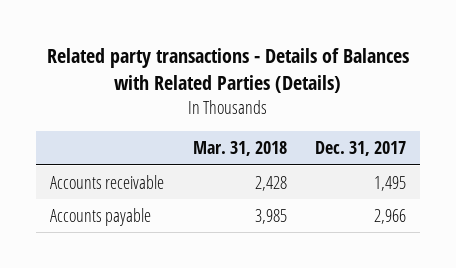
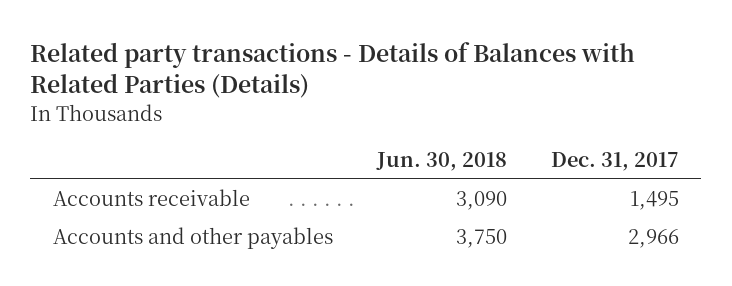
- | Mar. 31, 2018 | Dec. 31, 2017
+ | Jun. 30, 2018 | Dec. 31, 2017
- Accounts payable | 3,985 | 2,966
+ Accounts and other payables | 3,750 | 2,966

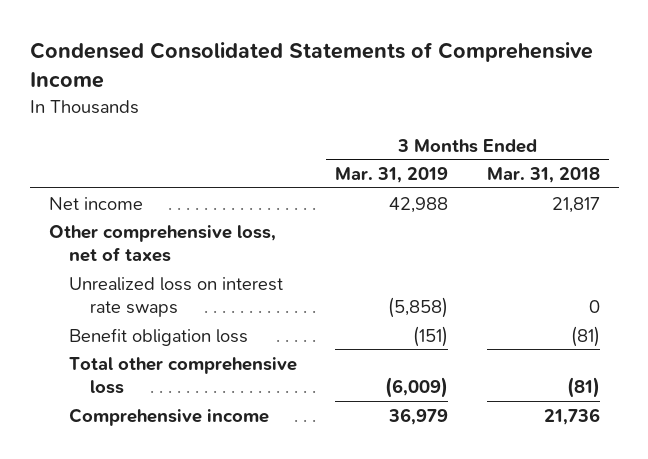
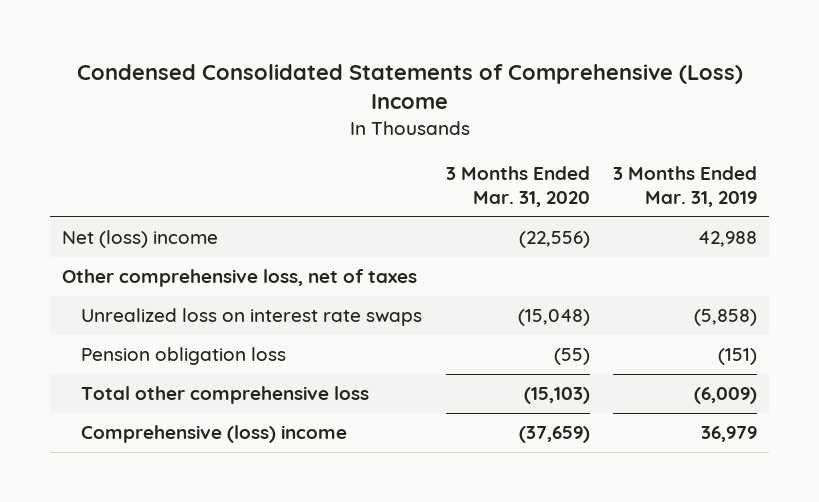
- Condensed Consolidated Statements of Comprehensive Income
+ Condensed Consolidated Statements of Comprehensive (Loss) Income
- | 3 Months Ended Mar. 31, 2019 | 3 Months Ended Mar. 31, 2018
+ | 3 Months Ended Mar. 31, 2020 | 3 Months Ended Mar. 31, 2019
- Net income | 42,988 | 21,817
+ Net (loss) income | (22,556) | 42,988
- Benefit obligation loss | (151) | (81)
+ Pension obligation loss | (55) | (151)
- Comprehensive income | 36,979 | 21,736
+ Comprehensive (loss) income | (37,659) | 36,979

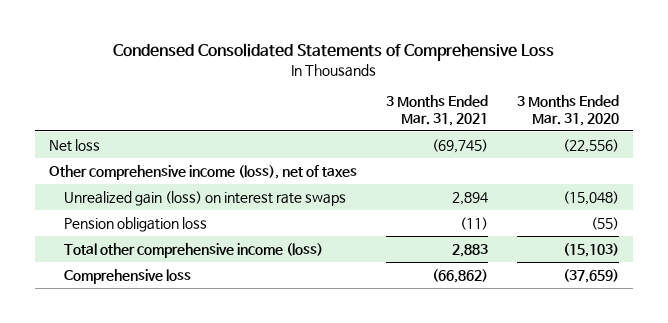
- Condensed Consolidated Statements of Comprehensive (Loss) Income
+ Condensed Consolidated Statements of Comprehensive Loss
- | 3 Months Ended Mar. 31, 2020 | 3 Months Ended Mar. 31, 2019
+ | 3 Months Ended Mar. 31, 2021 | 3 Months Ended Mar. 31, 2020
- Net (loss) income | (22,556) | 42,988
- Other comprehensive loss, net of taxes
- Unrealized loss on interest rate swaps | (15,048) | (5,858)
+ Net loss | (69,745) | (22,556)
+ Other comprehensive income (loss), net of taxes
+ Unrealized gain (loss) on interest rate swaps | 2,894 | (15,048)
- Total other comprehensive loss | (15,103) | (6,009)
- Comprehensive (loss) income | (37,659) | 36,979
+ Total other comprehensive income (loss) | 2,883 | (15,103)
+ Comprehensive loss | (66,862) | (37,659)

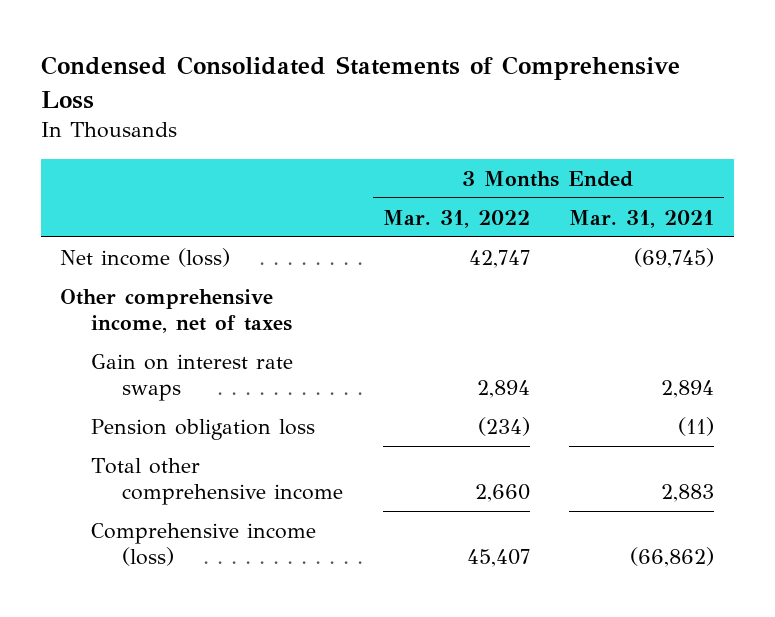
- | 3 Months Ended Mar. 31, 2021 | 3 Months Ended Mar. 31, 2020
+ | 3 Months Ended Mar. 31, 2022 | 3 Months Ended Mar. 31, 2021
- Net loss | (69,745) | (22,556)
- Other comprehensive income (loss), net of taxes
- Unrealized gain (loss) on interest rate swaps | 2,894 | (15,048)
+ Net income (loss) | 42,747 | (69,745)
+ Other comprehensive income, net of taxes
+ Gain on interest rate swaps | 2,894 | 2,894
- Total other comprehensive income (loss) | 2,883 | (15,103)
- Comprehensive loss | (66,862) | (37,659)
+ Total other comprehensive income | 2,660 | 2,883
+ Comprehensive income (loss) | 45,407 | (66,862)

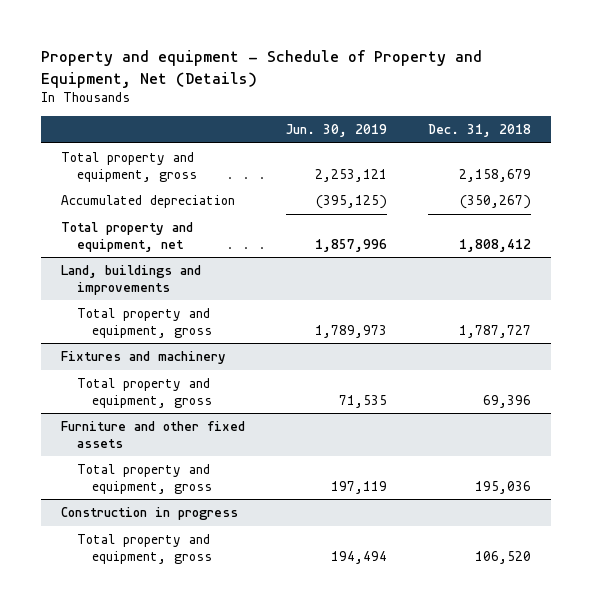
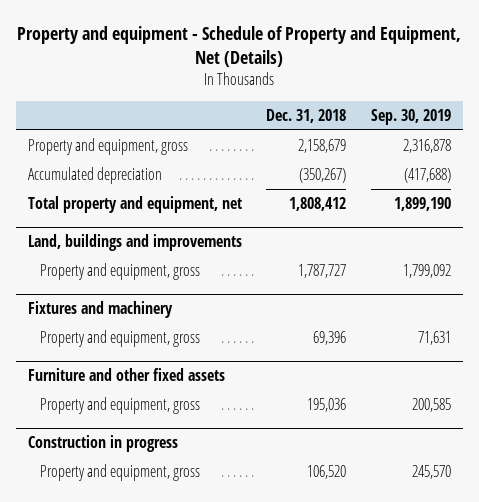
- | Jun. 30, 2019 | Dec. 31, 2018
+ | Dec. 31, 2018 | Sep. 30, 2019
- Total property and equipment, gross | 2,253,121 | 2,158,679
+ Property and equipment, gross | 2,158,679 | 2,316,878
@ Land, buildings and improvements
- Total property and equipment, gross | 1,789,973 | 1,787,727
+ Property and equipment, gross | 1,787,727 | 1,799,092
@ Fixtures and machinery
- Total property and equipment, gross | 71,535 | 69,396
+ Property and equipment, gross | 69,396 | 71,631
@ Furniture and other fixed assets
- Total property and equipment, gross | 197,119 | 195,036
+ Property and equipment, gross | 195,036 | 200,585
@ Construction in progress
- Total property and equipment, gross | 194,494 | 106,520
+ Property and equipment, gross | 106,520 | 245,570

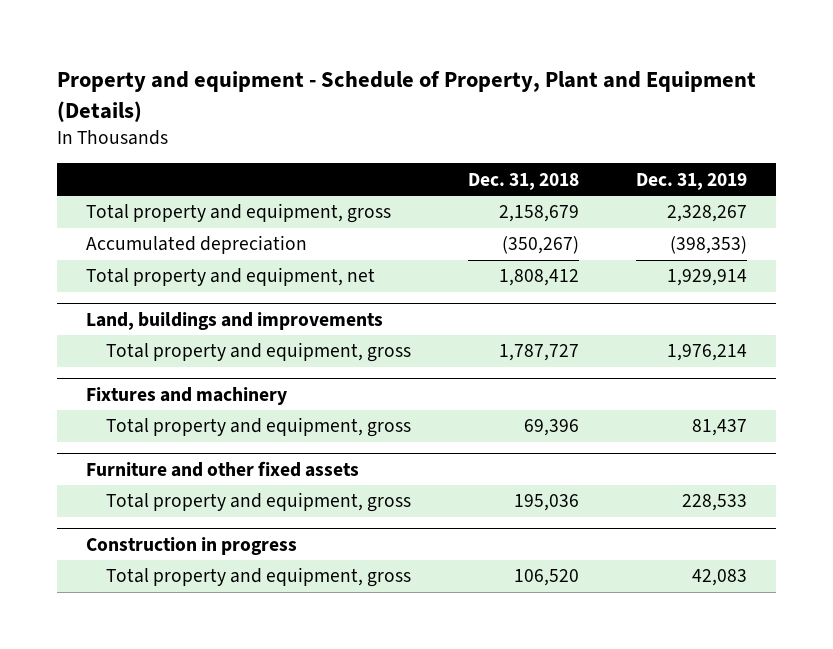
- Property and equipment - Schedule of Property and Equipment, Net (Details)
+ Property and equipment - Schedule of Property, Plant and Equipment (Details)
- | Dec. 31, 2018 | Sep. 30, 2019
+ | Dec. 31, 2018 | Dec. 31, 2019
- Property and equipment, gross | 2,158,679 | 2,316,878
+ Total property and equipment, gross | 2,158,679 | 2,328,267
@ Land, buildings and improvements
- Property and equipment, gross | 1,787,727 | 1,799,092
+ Total property and equipment, gross | 1,787,727 | 1,976,214
@ Fixtures and machinery
- Property and equipment, gross | 69,396 | 71,631
+ Total property and equipment, gross | 69,396 | 81,437
@ Furniture and other fixed assets
- Property and equipment, gross | 195,036 | 200,585
+ Total property and equipment, gross | 195,036 | 228,533
@ Construction in progress
- Property and equipment, gross | 106,520 | 245,570
+ Total property and equipment, gross | 106,520 | 42,083

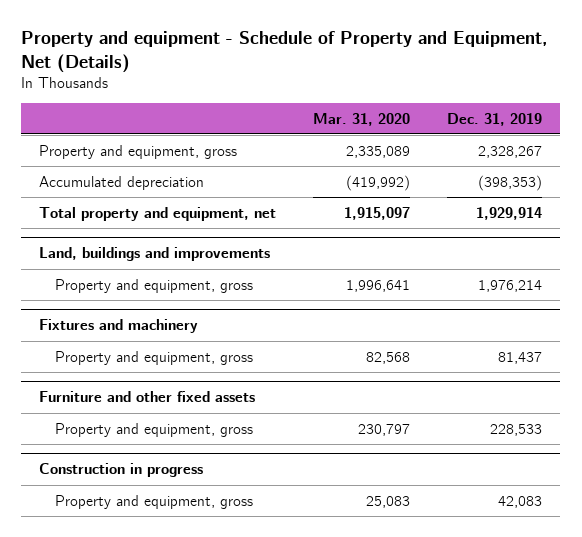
- Property and equipment - Schedule of Property, Plant and Equipment (Details)
+ Property and equipment - Schedule of Property and Equipment, Net (Details)
- | Dec. 31, 2018 | Dec. 31, 2019
+ | Mar. 31, 2020 | Dec. 31, 2019
- Total property and equipment, gross | 2,158,679 | 2,328,267
+ Property and equipment, gross | 2,335,089 | 2,328,267
@ Land, buildings and improvements
- Total property and equipment, gross | 1,787,727 | 1,976,214
+ Property and equipment, gross | 1,996,641 | 1,976,214
@ Fixtures and machinery
- Total property and equipment, gross | 69,396 | 81,437
+ Property and equipment, gross | 82,568 | 81,437
@ Furniture and other fixed assets
- Total property and equipment, gross | 195,036 | 228,533
+ Property and equipment, gross | 230,797 | 228,533
@ Construction in progress
- Total property and equipment, gross | 106,520 | 42,083
+ Property and equipment, gross | 25,083 | 42,083

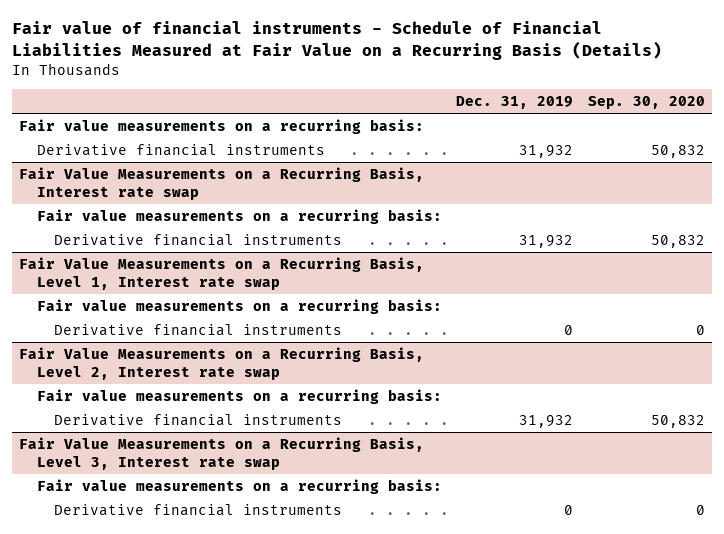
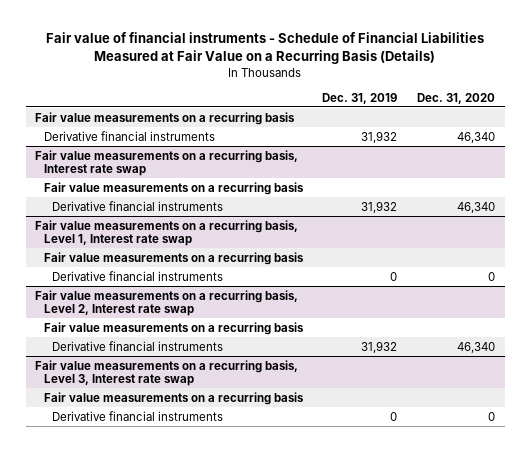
- | Dec. 31, 2019 | Sep. 30, 2020
+ | Dec. 31, 2019 | Dec. 31, 2020
- Fair value measurements on a recurring basis:
+ Fair value measurements on a recurring basis
- Fair Value Measurements on a Recurring Basis, Interest rate swap
- Fair value measurements on a recurring basis:
+ Fair value measurements on a recurring basis, Interest rate swap
+ Fair value measurements on a recurring basis
- Fair Value Measurements on a Recurring Basis, Level 1, Interest rate swap
- Fair value measurements on a recurring basis:
+ Fair value measurements on a recurring basis, Level 1, Interest rate swap
+ Fair value measurements on a recurring basis
- Fair Value Measurements on a Recurring Basis, Level 2, Interest rate swap
- Fair value measurements on a recurring basis:
+ Fair value measurements on a recurring basis, Level 2, Interest rate swap
+ Fair value measurements on a recurring basis
- Fair Value Measurements on a Recurring Basis, Level 3, Interest rate swap
- Fair value measurements on a recurring basis:
+ Fair value measurements on a recurring basis, Level 3, Interest rate swap
+ Fair value measurements on a recurring basis

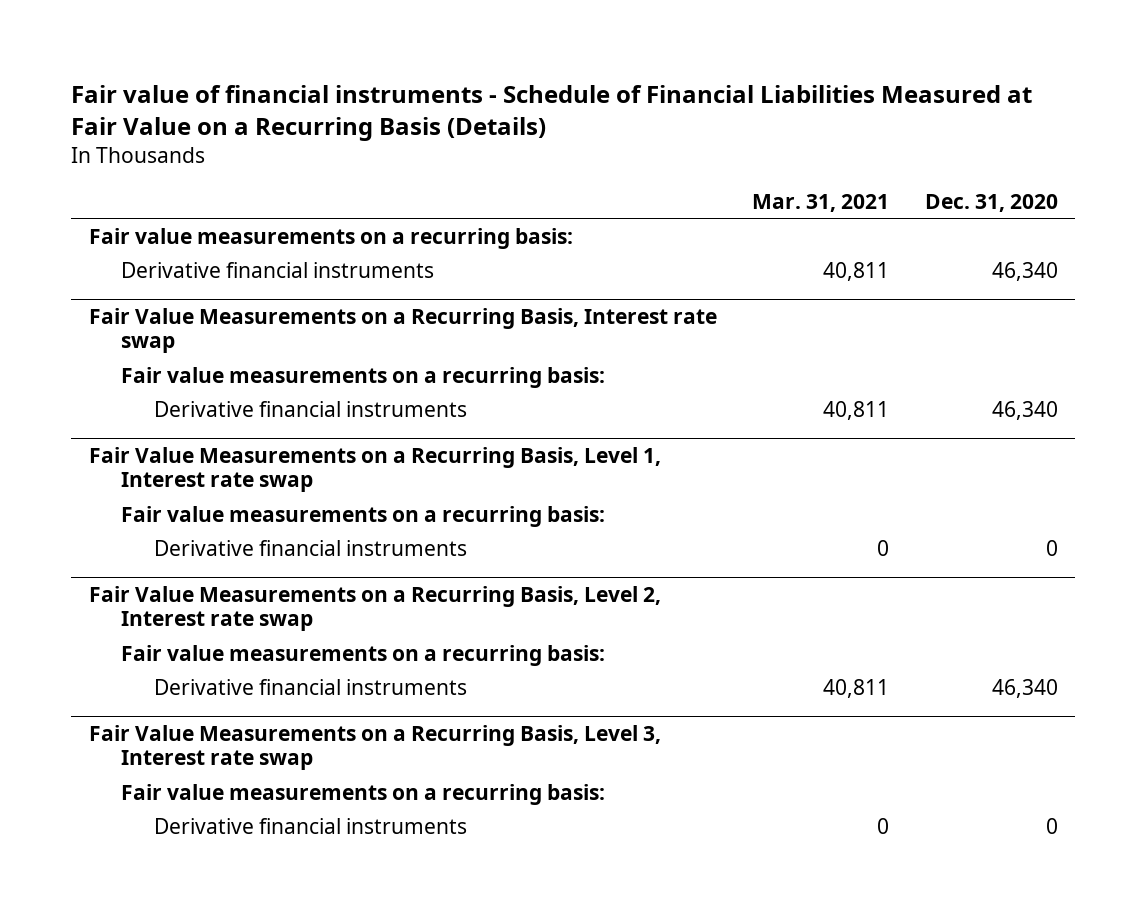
- | Dec. 31, 2019 | Dec. 31, 2020
+ | Mar. 31, 2021 | Dec. 31, 2020
- Fair value measurements on a recurring basis
+ Fair value measurements on a recurring basis:
- Fair value measurements on a recurring basis, Interest rate swap
- Fair value measurements on a recurring basis
+ Fair Value Measurements on a Recurring Basis, Interest rate swap
+ Fair value measurements on a recurring basis:
- Fair value measurements on a recurring basis, Level 1, Interest rate swap
- Fair value measurements on a recurring basis
+ Fair Value Measurements on a Recurring Basis, Level 1, Interest rate swap
+ Fair value measurements on a recurring basis:
- Fair value measurements on a recurring basis, Level 2, Interest rate swap
- Fair value measurements on a recurring basis
+ Fair Value Measurements on a Recurring Basis, Level 2, Interest rate swap
+ Fair value measurements on a recurring basis:
- Fair value measurements on a recurring basis, Level 3, Interest rate swap
- Fair value measurements on a recurring basis
+ Fair Value Measurements on a Recurring Basis, Level 3, Interest rate swap
+ Fair value measurements on a recurring basis:

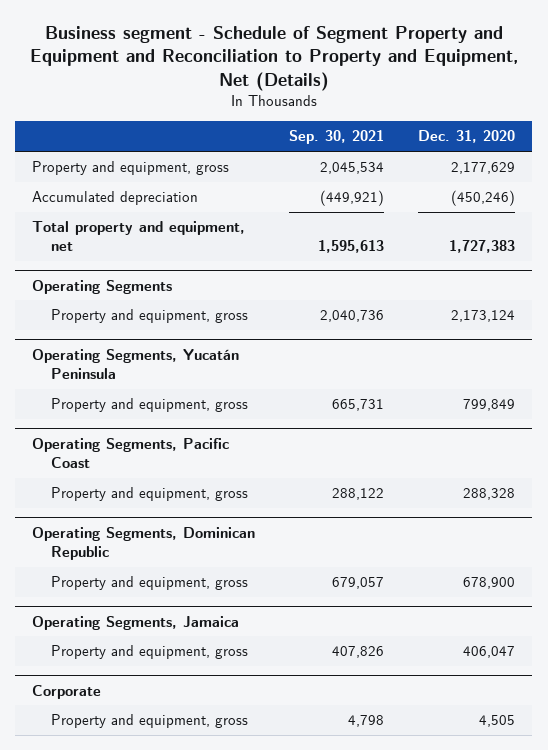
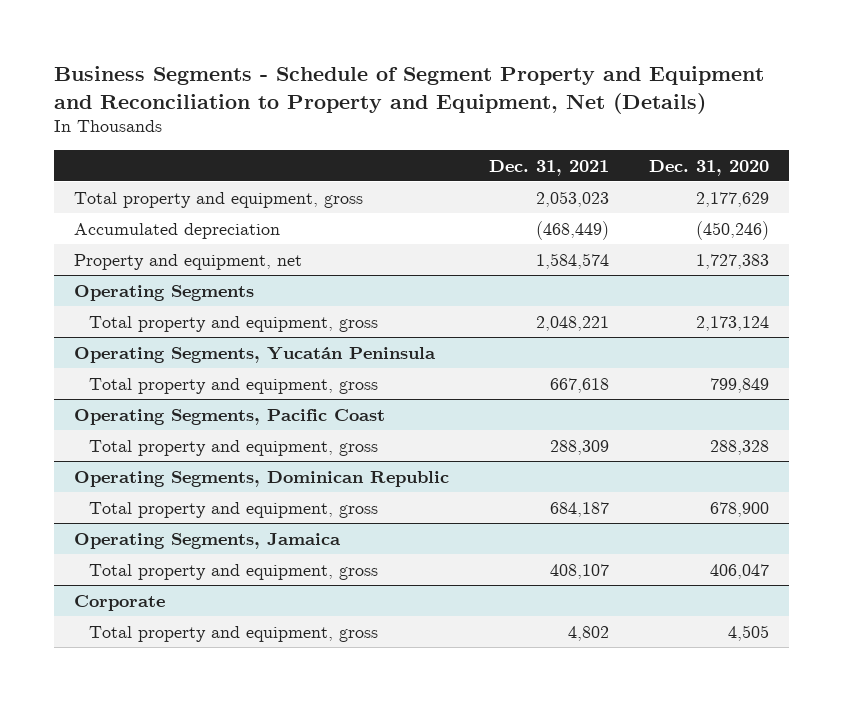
- Business segment - Schedule of Segment Property and Equipment and Reconciliation to Property and Equipment, Net (Details)
+ Business Segments - Schedule of Segment Property and Equipment and Reconciliation to Property and Equipment, Net (Details)
- | Sep. 30, 2021 | Dec. 31, 2020
+ | Dec. 31, 2021 | Dec. 31, 2020
- Property and equipment, gross | 2,045,534 | 2,177,629
+ Total property and equipment, gross | 2,053,023 | 2,177,629
- Total property and equipment, net | 1,595,613 | 1,727,383
+ Property and equipment, net | 1,584,574 | 1,727,383
@ Operating Segments
- Property and equipment, gross | 2,040,736 | 2,173,124
+ Total property and equipment, gross | 2,048,221 | 2,173,124
@ Operating Segments, Yucatán Peninsula
- Property and equipment, gross | 665,731 | 799,849
+ Total property and equipment, gross | 667,618 | 799,849
@ Operating Segments, Pacific Coast
- Property and equipment, gross | 288,122 | 288,328
+ Total property and equipment, gross | 288,309 | 288,328
@ Operating Segments, Dominican Republic
- Property and equipment, gross | 679,057 | 678,900
+ Total property and equipment, gross | 684,187 | 678,900
@ Operating Segments, Jamaica
- Property and equipment, gross | 407,826 | 406,047
+ Total property and equipment, gross | 408,107 | 406,047
@ Corporate
- Property and equipment, gross | 4,798 | 4,505
+ Total property and equipment, gross | 4,802 | 4,505

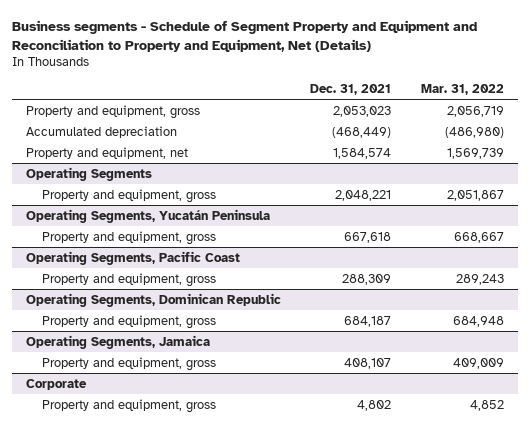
- Business Segments - Schedule of Segment Property and Equipment and Reconciliation to Property and Equipment, Net (Details)
+ Business segments - Schedule of Segment Property and Equipment and Reconciliation to Property and Equipment, Net (Details)
- | Dec. 31, 2021 | Dec. 31, 2020
+ | Dec. 31, 2021 | Mar. 31, 2022
- Total property and equipment, gross | 2,053,023 | 2,177,629
+ Property and equipment, gross | 2,053,023 | 2,056,719
@ Operating Segments
- Total property and equipment, gross | 2,048,221 | 2,173,124
+ Property and equipment, gross | 2,048,221 | 2,051,867
@ Operating Segments, Yucatán Peninsula
- Total property and equipment, gross | 667,618 | 799,849
+ Property and equipment, gross | 667,618 | 668,667
@ Operating Segments, Pacific Coast
- Total property and equipment, gross | 288,309 | 288,328
+ Property and equipment, gross | 288,309 | 289,243
@ Operating Segments, Dominican Republic
- Total property and equipment, gross | 684,187 | 678,900
+ Property and equipment, gross | 684,187 | 684,948
@ Operating Segments, Jamaica
- Total property and equipment, gross | 408,107 | 406,047
+ Property and equipment, gross | 408,107 | 409,009
@ Corporate
- Total property and equipment, gross | 4,802 | 4,505
+ Property and equipment, gross | 4,802 | 4,852

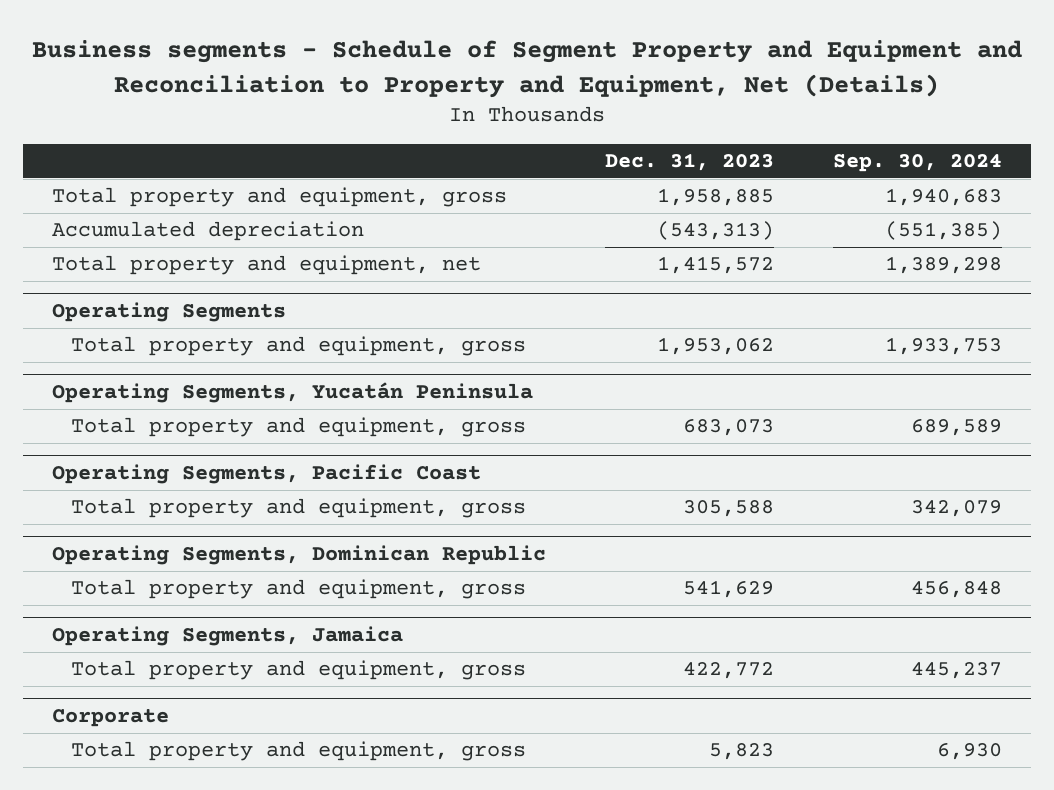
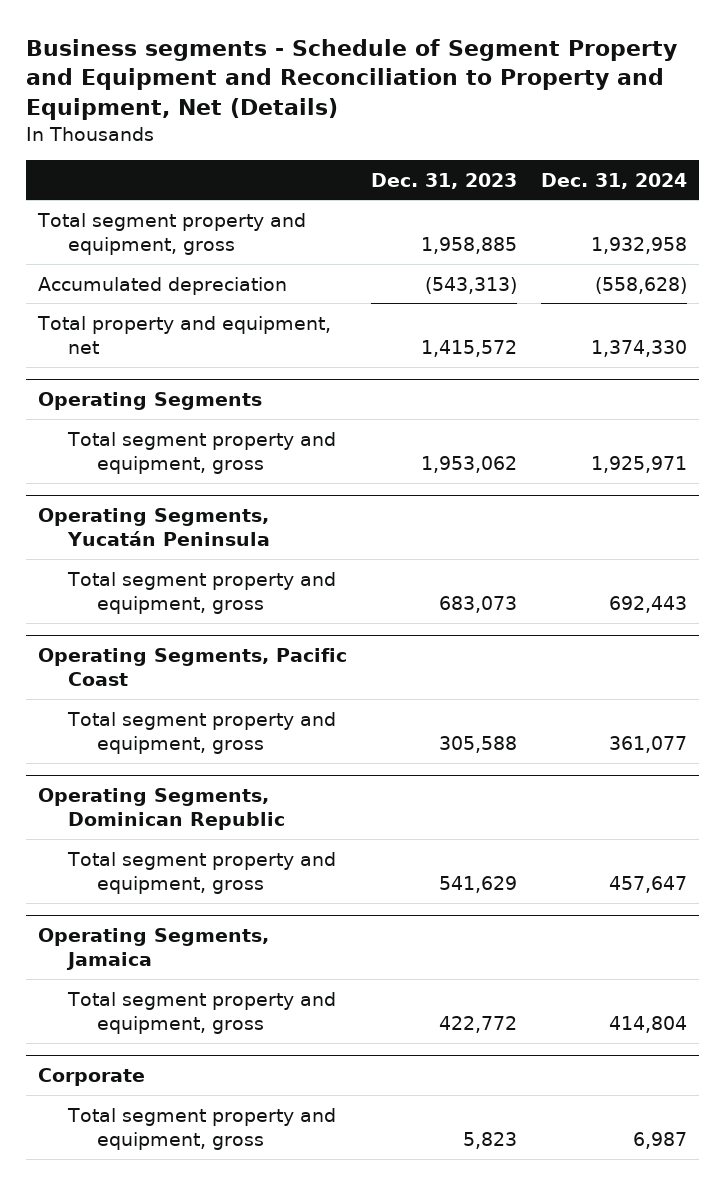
- | Dec. 31, 2023 | Sep. 30, 2024
+ | Dec. 31, 2023 | Dec. 31, 2024
- Total property and equipment, gross | 1,958,885 | 1,940,683
+ Total segment property and equipment, gross | 1,958,885 | 1,932,958
@ Operating Segments
- Total property and equipment, gross | 1,953,062 | 1,933,753
+ Total segment property and equipment, gross | 1,953,062 | 1,925,971
@ Operating Segments, Yucatán Peninsula
- Total property and equipment, gross | 683,073 | 689,589
+ Total segment property and equipment, gross | 683,073 | 692,443
@ Operating Segments, Pacific Coast
- Total property and equipment, gross | 305,588 | 342,079
+ Total segment property and equipment, gross | 305,588 | 361,077
@ Operating Segments, Dominican Republic
- Total property and equipment, gross | 541,629 | 456,848
+ Total segment property and equipment, gross | 541,629 | 457,647
@ Operating Segments, Jamaica
- Total property and equipment, gross | 422,772 | 445,237
+ Total segment property and equipment, gross | 422,772 | 414,804
@ Corporate
- Total property and equipment, gross | 5,823 | 6,930
+ Total segment property and equipment, gross | 5,823 | 6,987

